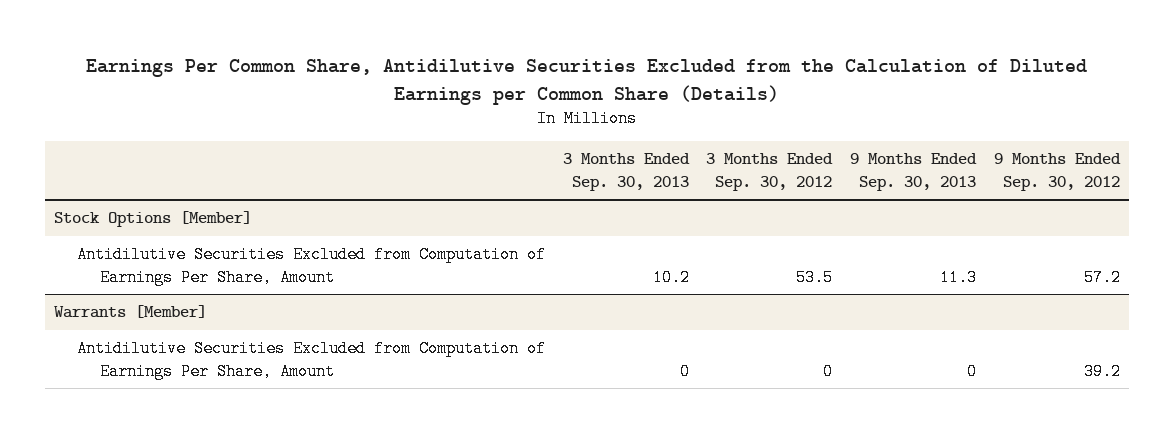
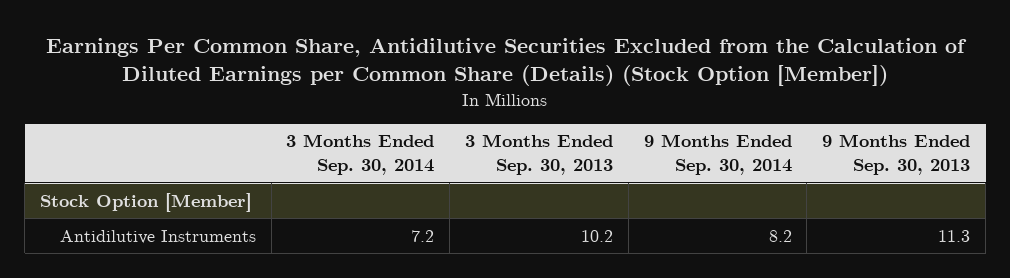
- Earnings Per Common Share, Antidilutive Securities Excluded from the Calculation of Diluted Earnings per Common Share (Details)
+ Earnings Per Common Share, Antidilutive Securities Excluded from the Calculation of Diluted Earnings per Common Share (Details) (Stock Option [Member])
- | 3 Months Ended Sep. 30, 2013 | 3 Months Ended Sep. 30, 2012 | 9 Months Ended Sep. 30, 2013 | 9 Months Ended Sep. 30, 2012
+ | 3 Months Ended Sep. 30, 2014 | 3 Months Ended Sep. 30, 2013 | 9 Months Ended Sep. 30, 2014 | 9 Months Ended Sep. 30, 2013
- Stock Options [Member]
- Antidilutive Securities Excluded from Computation of Earnings Per Share, Amount | 10.2 | 53.5 | 11.3 | 57.2
- Warrants [Member]
- Antidilutive Securities Excluded from Computation of Earnings Per Share, Amount | 0 | 0 | 0 | 39.2
+ Stock Option [Member]
+ Antidilutive Instruments | 7.2 | 10.2 | 8.2 | 11.3

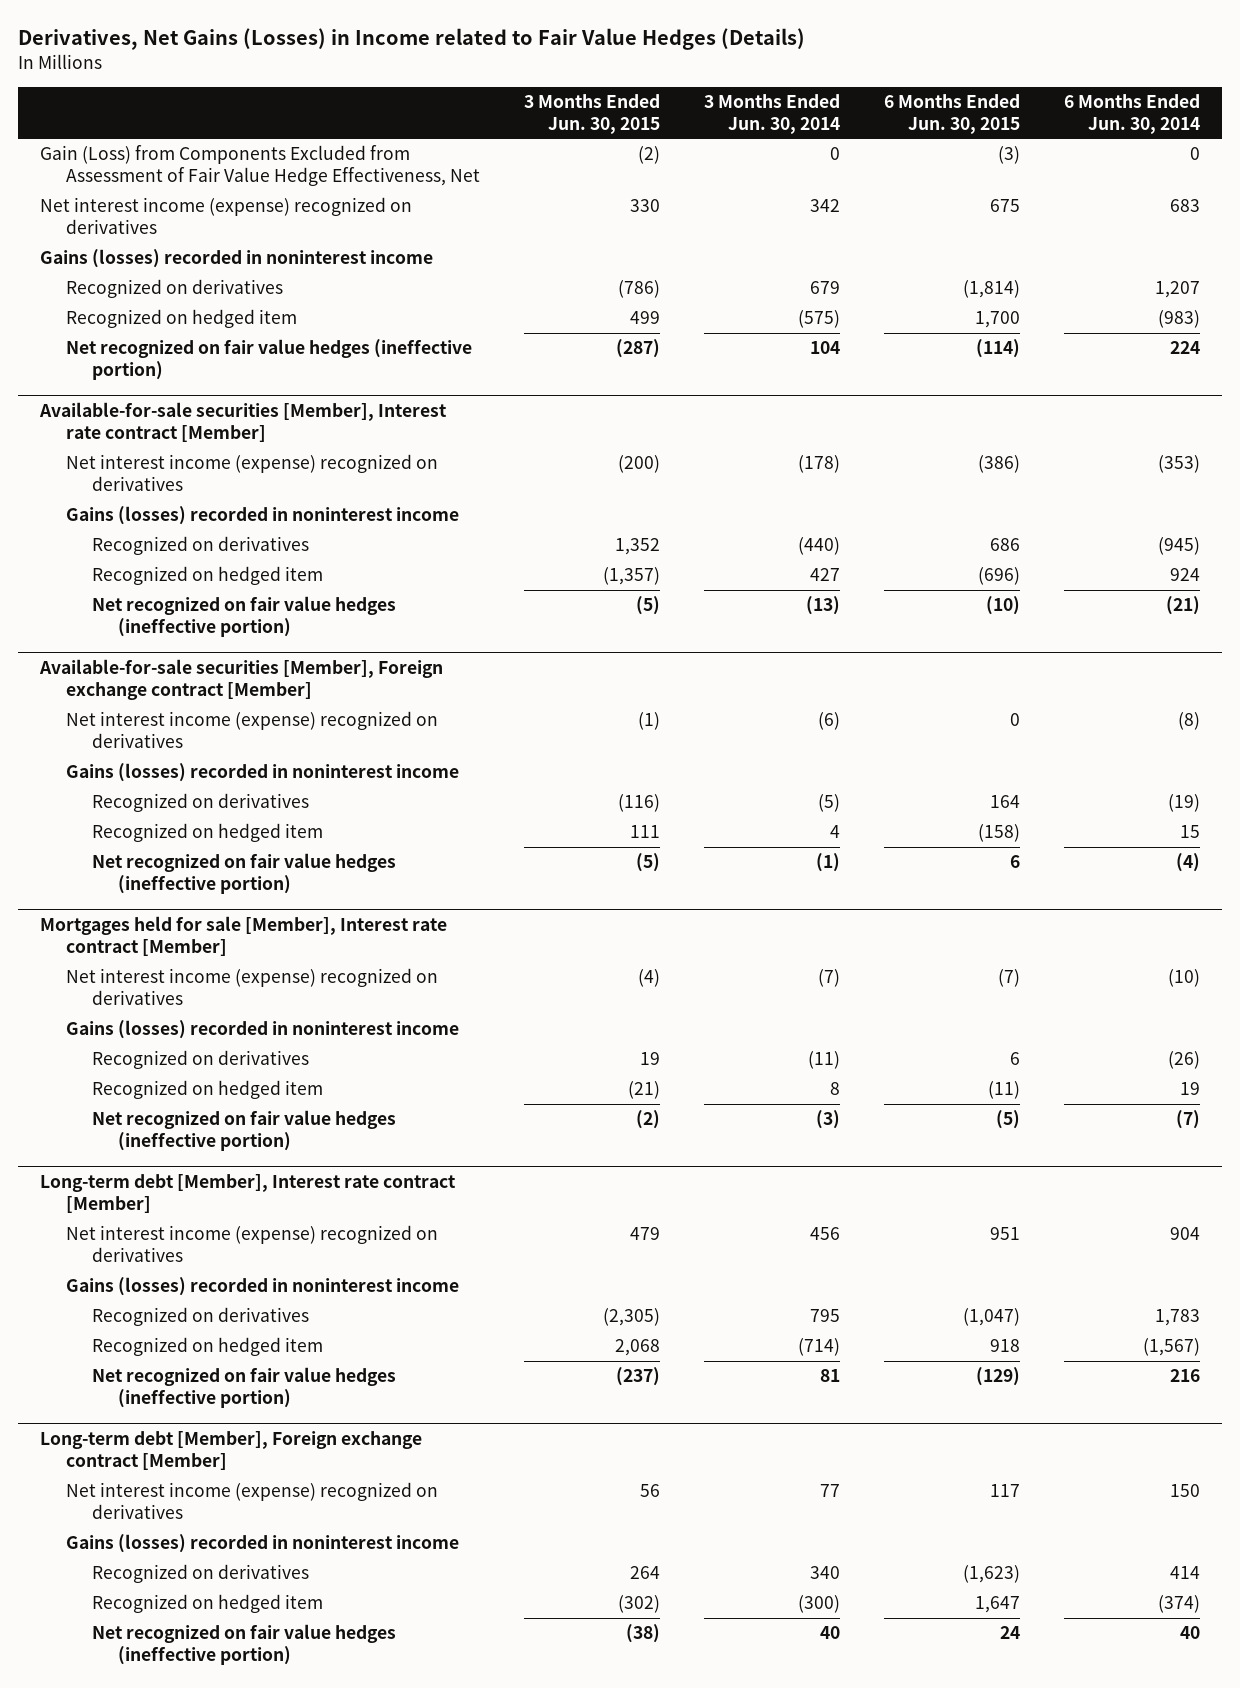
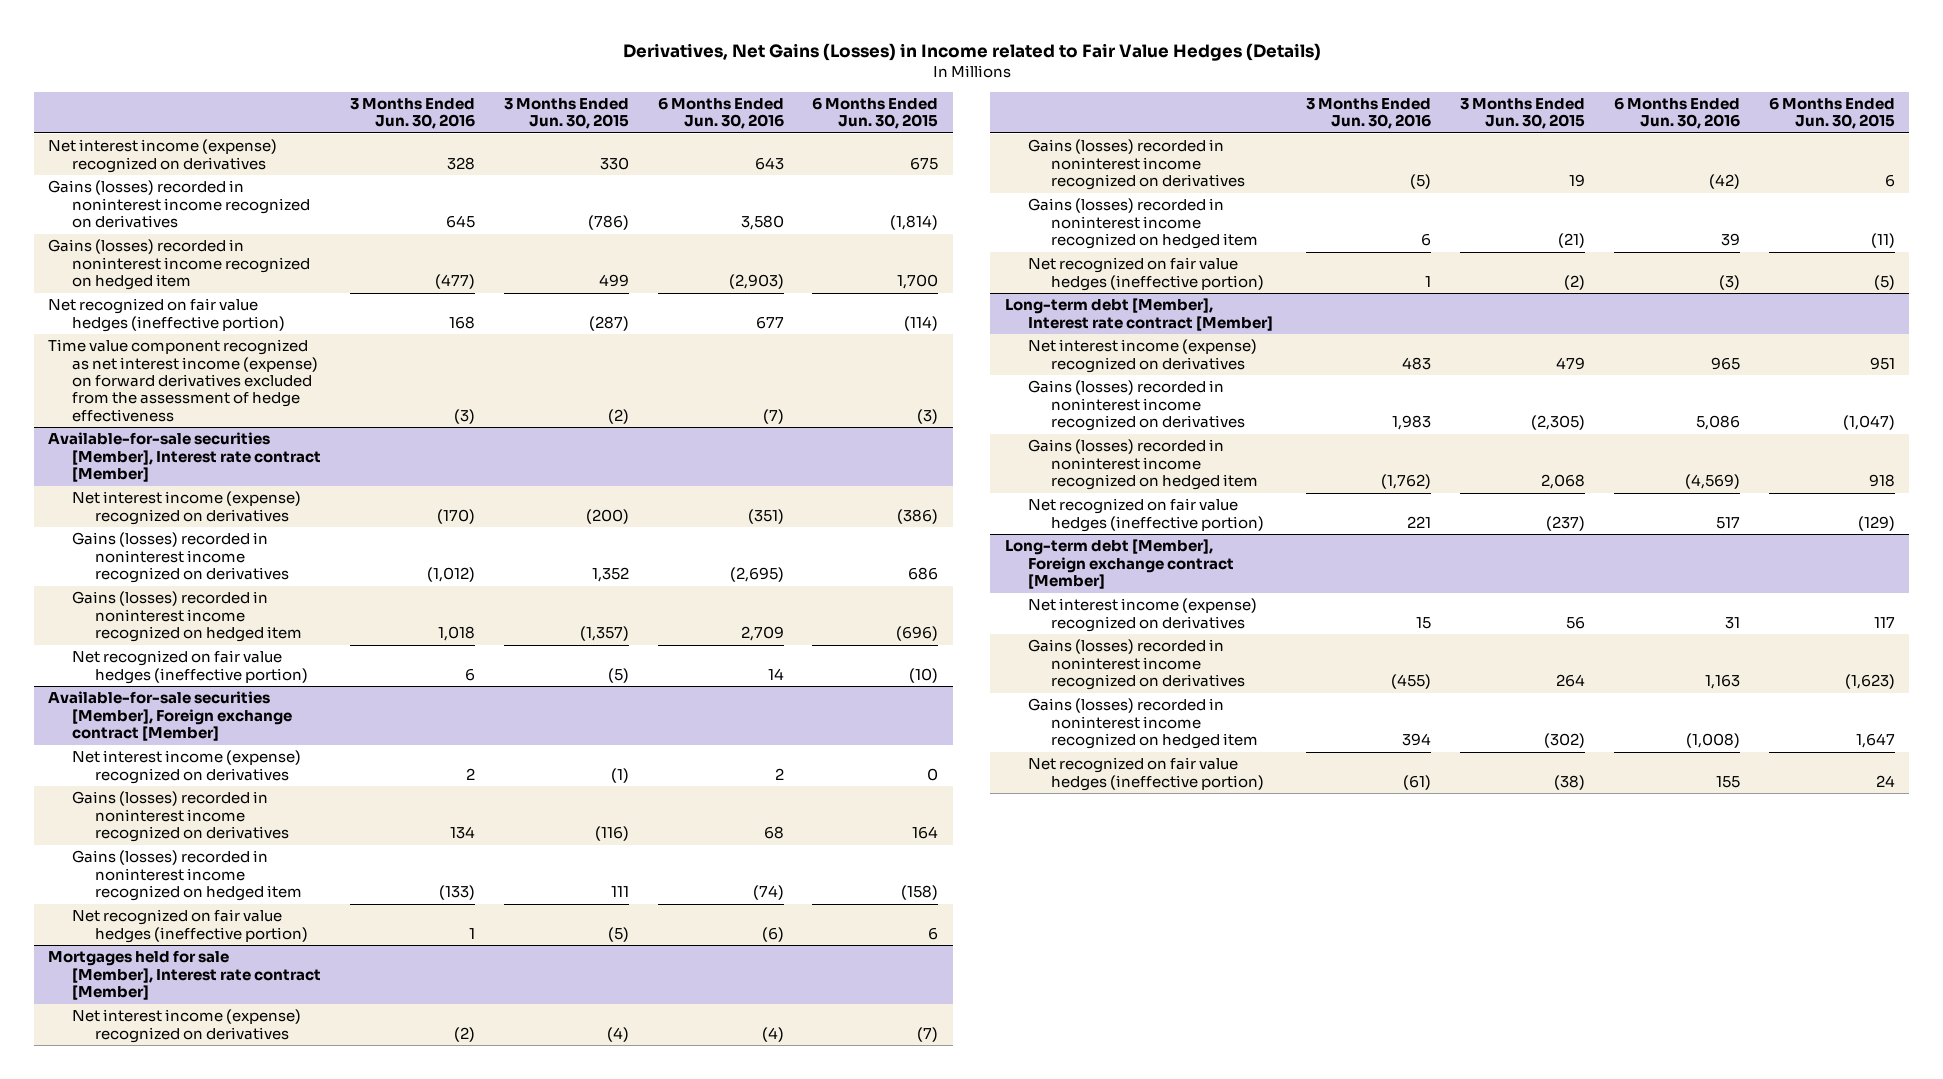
- | 3 Months Ended Jun. 30, 2015 | 3 Months Ended Jun. 30, 2014 | 6 Months Ended Jun. 30, 2015 | 6 Months Ended Jun. 30, 2014
+ | 3 Months Ended Jun. 30, 2016 | 3 Months Ended Jun. 30, 2015 | 6 Months Ended Jun. 30, 2016 | 6 Months Ended Jun. 30, 2015
- Gain (Loss) from Components Excluded from Assessment of Fair Value Hedge Effectiveness, Net | (2) | 0 | (3) | 0
- Gains (losses) recorded in noninterest income
- Recognized on derivatives | (786) | 679 | (1,814) | 1,207
- Recognized on hedged item | 499 | (575) | 1,700 | (983)
+ Gains (losses) recorded in noninterest income recognized on derivatives | 645 | (786) | 3,580 | (1,814)
+ Gains (losses) recorded in noninterest income recognized on hedged item | (477) | 499 | (2,903) | 1,700
+ Time value component recognized as net interest income (expense) on forward derivatives excluded from the assessment of hedge effectiveness | (3) | (2) | (7) | (3)
@ Available-for-sale securities [Member], Interest rate contract [Member]
- Gains (losses) recorded in noninterest income
- Recognized on derivatives | 1,352 | (440) | 686 | (945)
- Recognized on hedged item | (1,357) | 427 | (696) | 924
+ Gains (losses) recorded in noninterest income recognized on derivatives | (1,012) | 1,352 | (2,695) | 686
+ Gains (losses) recorded in noninterest income recognized on hedged item | 1,018 | (1,357) | 2,709 | (696)
@ Available-for-sale securities [Member], Foreign exchange contract [Member]
- Gains (losses) recorded in noninterest income
- Recognized on derivatives | (116) | (5) | 164 | (19)
- Recognized on hedged item | 111 | 4 | (158) | 15
+ Gains (losses) recorded in noninterest income recognized on derivatives | 134 | (116) | 68 | 164
+ Gains (losses) recorded in noninterest income recognized on hedged item | (133) | 111 | (74) | (158)
@ Mortgages held for sale [Member], Interest rate contract [Member]
- Gains (losses) recorded in noninterest income
- Recognized on derivatives | 19 | (11) | 6 | (26)
- Recognized on hedged item | (21) | 8 | (11) | 19
+ Gains (losses) recorded in noninterest income recognized on derivatives | (5) | 19 | (42) | 6
+ Gains (losses) recorded in noninterest income recognized on hedged item | 6 | (21) | 39 | (11)
@ Long-term debt [Member], Interest rate contract [Member]
- Gains (losses) recorded in noninterest income
- Recognized on derivatives | (2,305) | 795 | (1,047) | 1,783
- Recognized on hedged item | 2,068 | (714) | 918 | (1,567)
+ Gains (losses) recorded in noninterest income recognized on derivatives | 1,983 | (2,305) | 5,086 | (1,047)
+ Gains (losses) recorded in noninterest income recognized on hedged item | (1,762) | 2,068 | (4,569) | 918
@ Long-term debt [Member], Foreign exchange contract [Member]
- Gains (losses) recorded in noninterest income
- Recognized on derivatives | 264 | 340 | (1,623) | 414
- Recognized on hedged item | (302) | (300) | 1,647 | (374)
+ Gains (losses) recorded in noninterest income recognized on derivatives | (455) | 264 | 1,163 | (1,623)
+ Gains (losses) recorded in noninterest income recognized on hedged item | 394 | (302) | (1,008) | 1,647

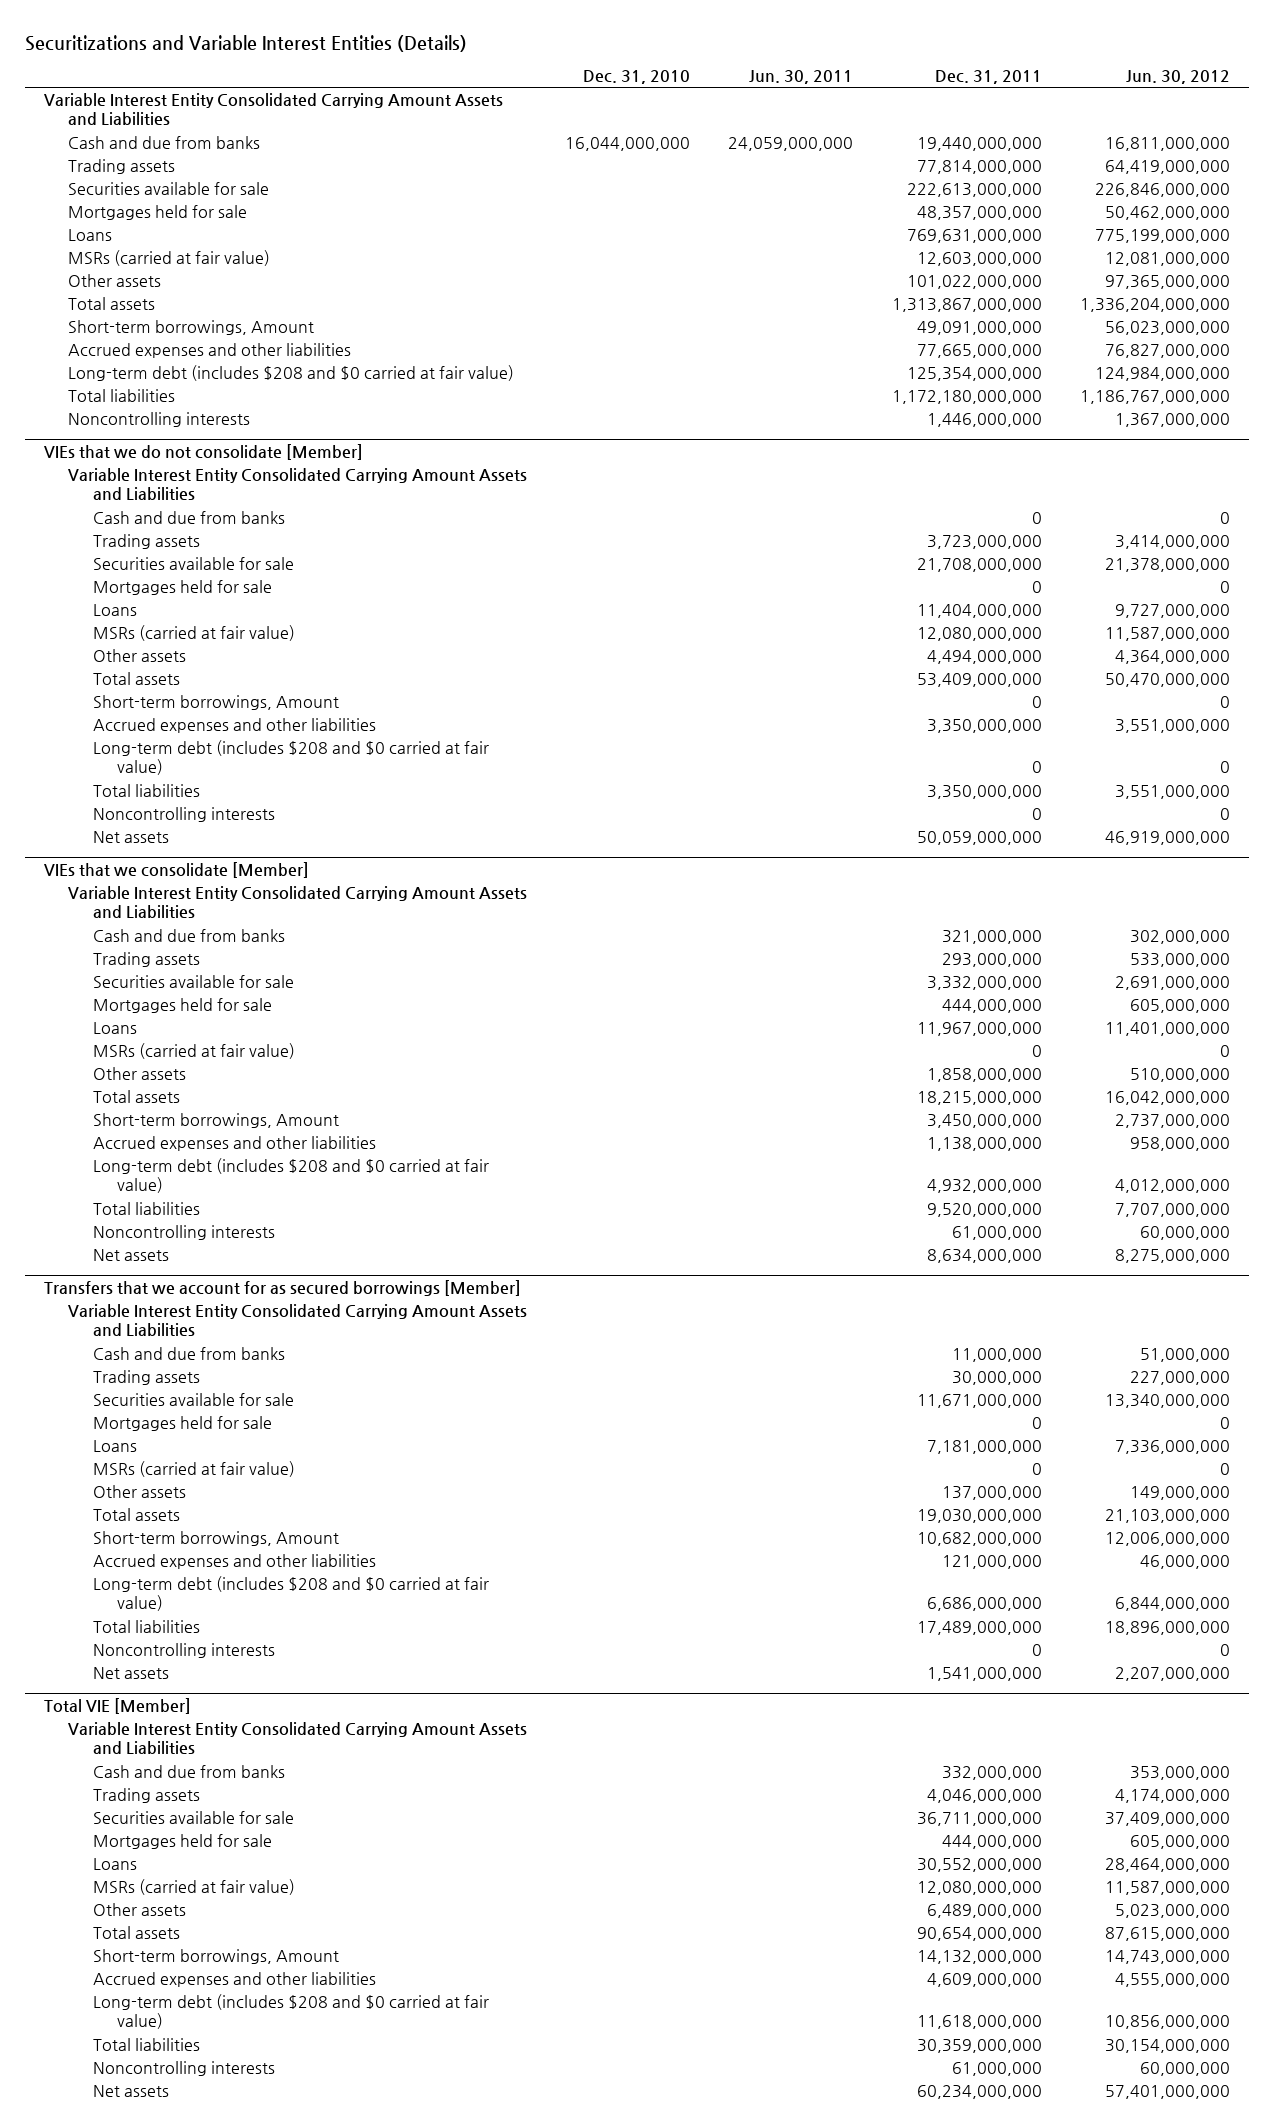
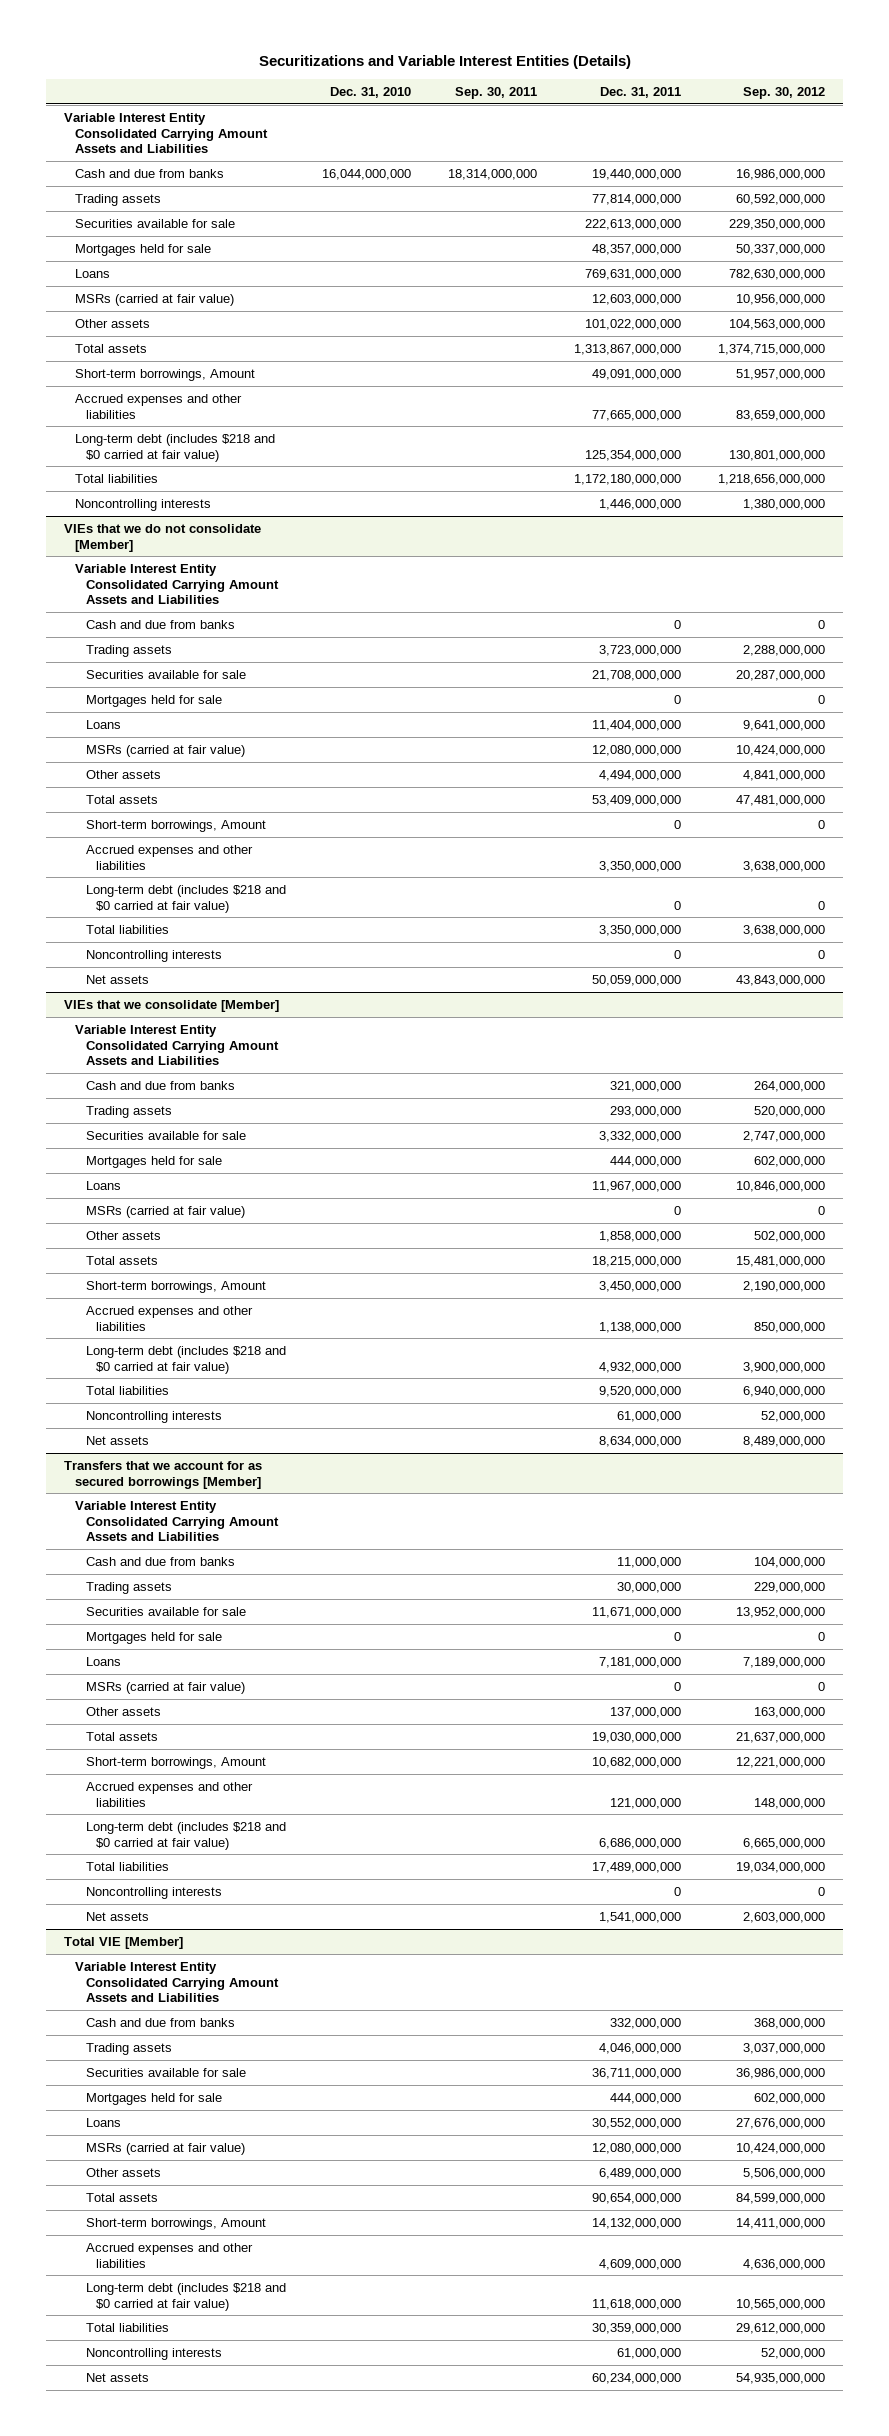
- | Dec. 31, 2010 | Jun. 30, 2011 | Dec. 31, 2011 | Jun. 30, 2012
+ | Dec. 31, 2010 | Sep. 30, 2011 | Dec. 31, 2011 | Sep. 30, 2012
- Long-term debt (includes $208 and $0 carried at fair value) | | | 125,354,000,000 | 124,984,000,000
+ Long-term debt (includes $218 and $0 carried at fair value) | | | 125,354,000,000 | 130,801,000,000
@ VIEs that we do not consolidate [Member]
- Long-term debt (includes $208 and $0 carried at fair value) | | | 0 | 0
+ Long-term debt (includes $218 and $0 carried at fair value) | | | 0 | 0
@ VIEs that we consolidate [Member]
- Long-term debt (includes $208 and $0 carried at fair value) | | | 4,932,000,000 | 4,012,000,000
+ Long-term debt (includes $218 and $0 carried at fair value) | | | 4,932,000,000 | 3,900,000,000
@ Transfers that we account for as secured borrowings [Member]
- Long-term debt (includes $208 and $0 carried at fair value) | | | 6,686,000,000 | 6,844,000,000
+ Long-term debt (includes $218 and $0 carried at fair value) | | | 6,686,000,000 | 6,665,000,000
@ Total VIE [Member]
- Long-term debt (includes $208 and $0 carried at fair value) | | | 11,618,000,000 | 10,856,000,000
+ Long-term debt (includes $218 and $0 carried at fair value) | | | 11,618,000,000 | 10,565,000,000

